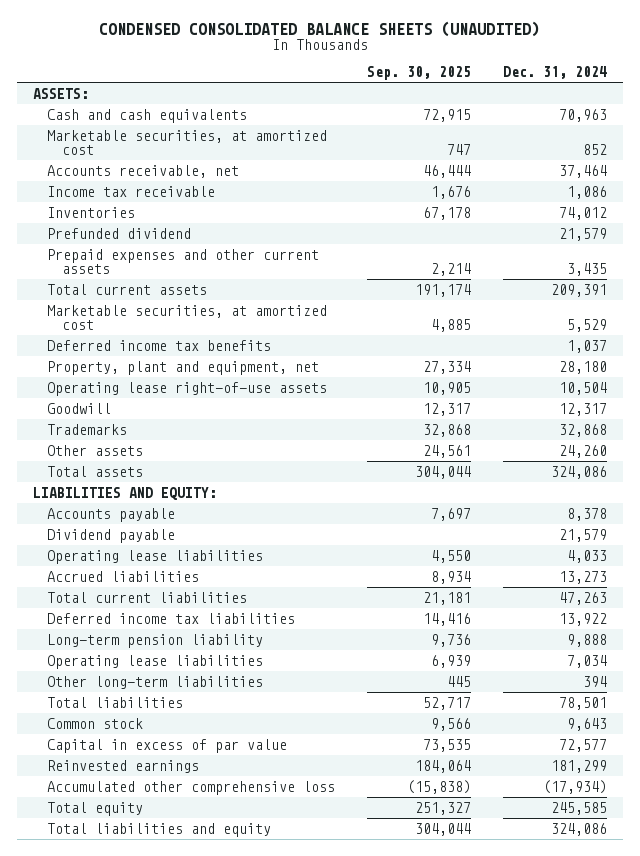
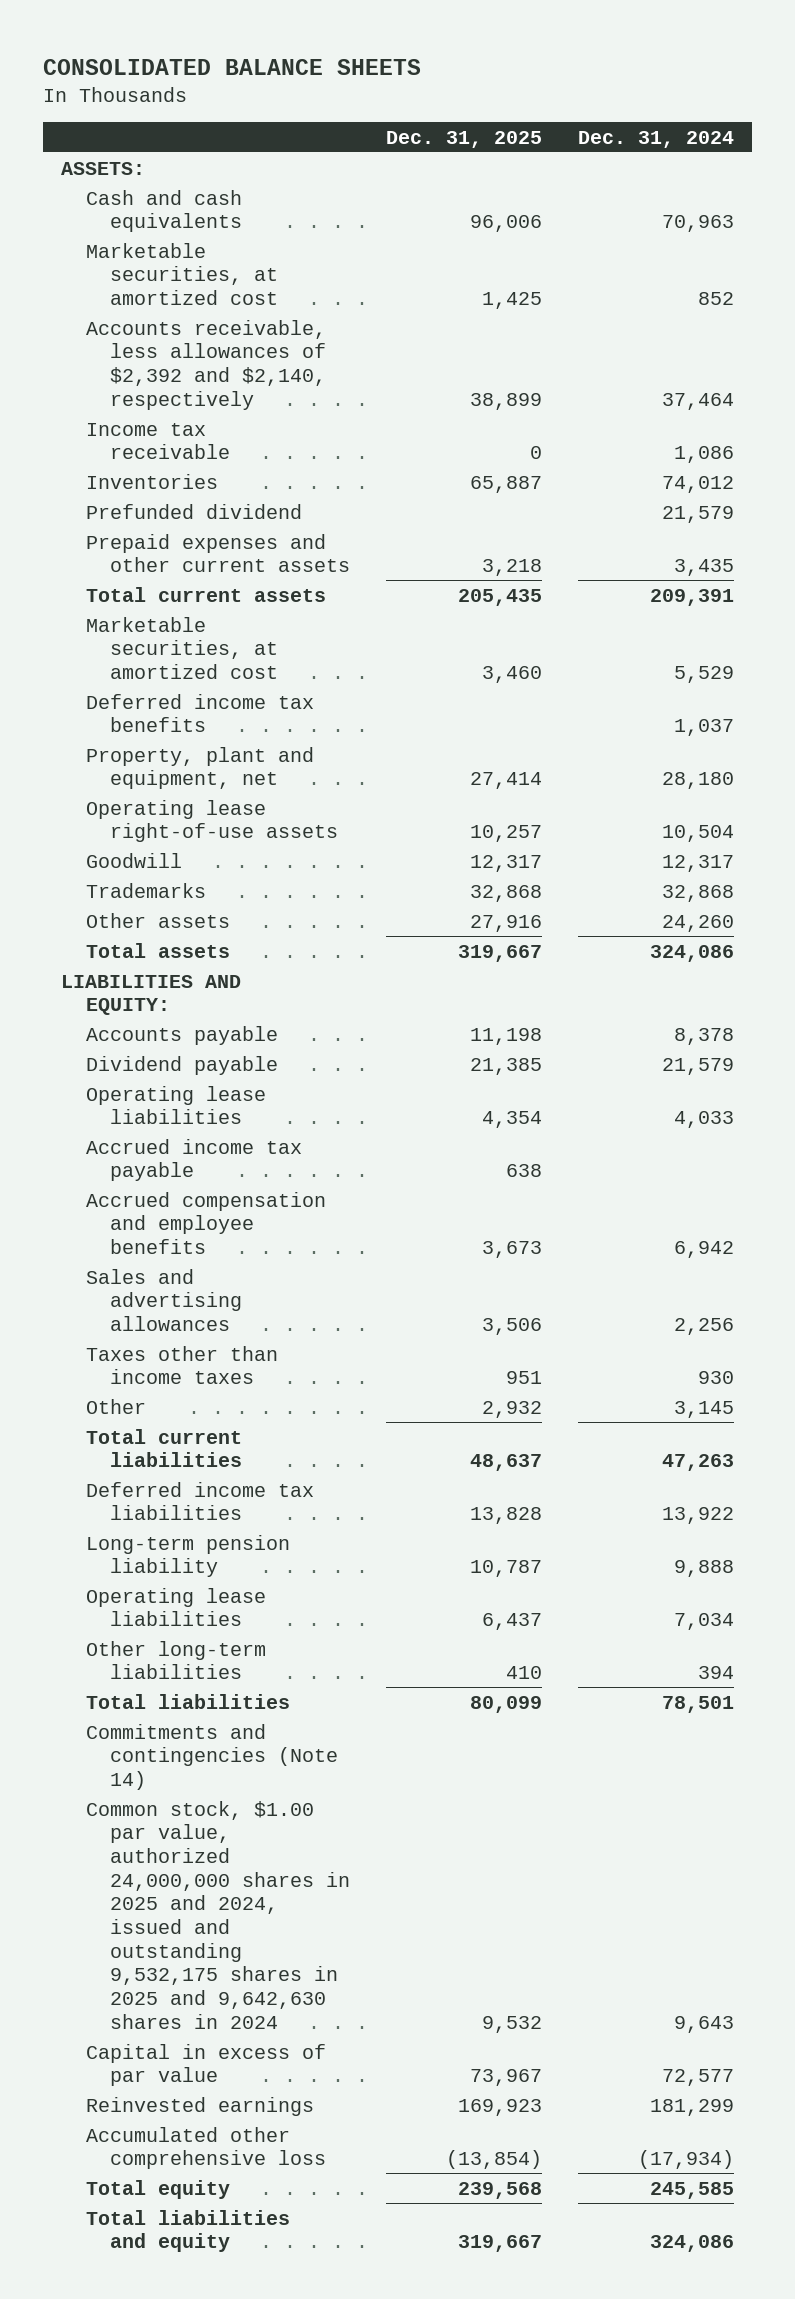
- CONDENSED CONSOLIDATED BALANCE SHEETS (UNAUDITED)
+ CONSOLIDATED BALANCE SHEETS
- | Sep. 30, 2025 | Dec. 31, 2024
+ | Dec. 31, 2025 | Dec. 31, 2024
- Accounts receivable, net | 46,444 | 37,464
+ Accounts receivable, less allowances of $2,392 and $2,140, respectively | 38,899 | 37,464
- Accrued liabilities | 8,934 | 13,273
+ Accrued income tax payable | 638 |
+ Accrued compensation and employee benefits | 3,673 | 6,942
+ Sales and advertising allowances | 3,506 | 2,256
+ Taxes other than income taxes | 951 | 930
+ Other | 2,932 | 3,145
- Common stock | 9,566 | 9,643
+ Commitments and contingencies (Note 14)
+ Common stock, $1.00 par value, authorized 24,000,000 shares in 2025 and 2024, issued and outstanding 9,532,175 shares in 2025 and 9,642,630 shares in 2024 | 9,532 | 9,643

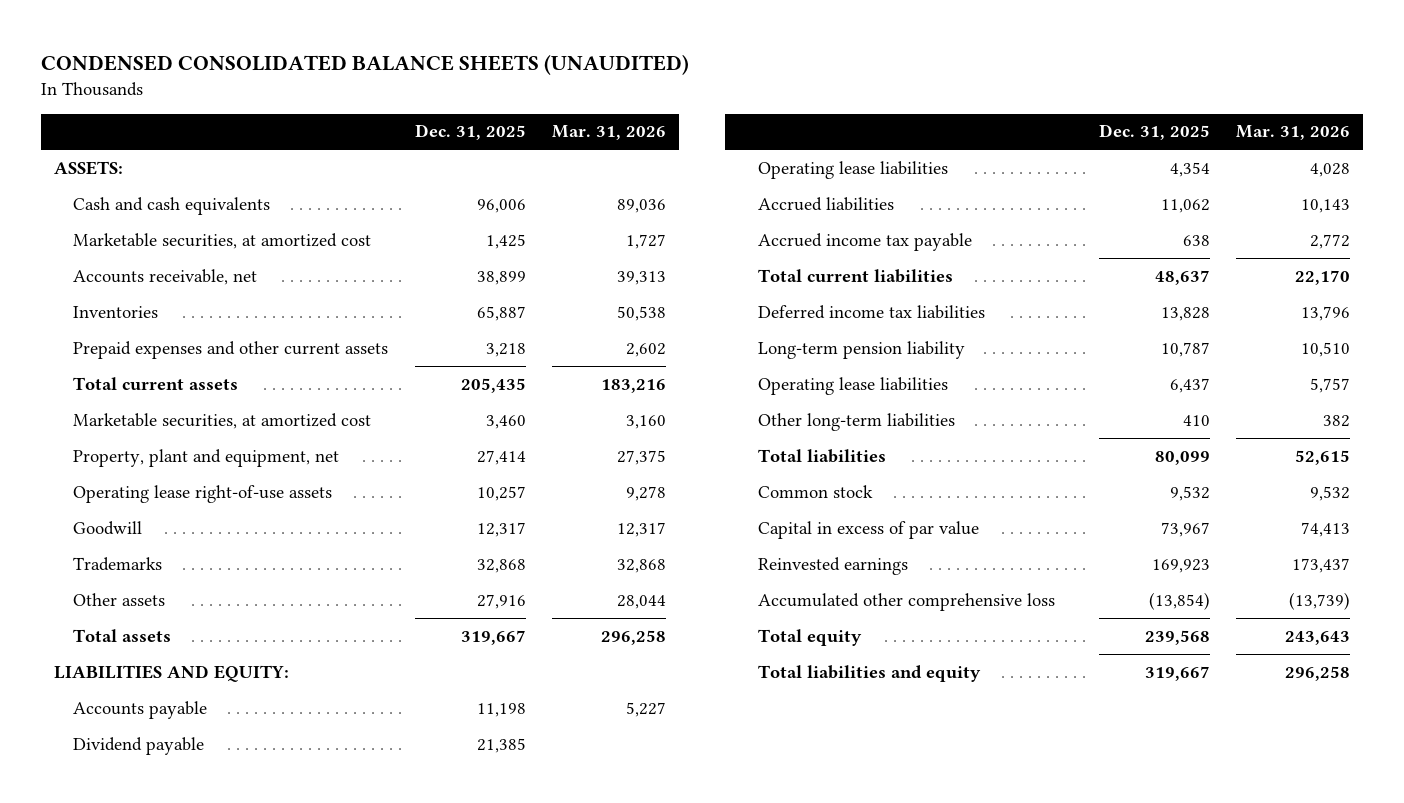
- CONSOLIDATED BALANCE SHEETS
+ CONDENSED CONSOLIDATED BALANCE SHEETS (UNAUDITED)
- | Dec. 31, 2025 | Dec. 31, 2024
+ | Dec. 31, 2025 | Mar. 31, 2026
- Accounts receivable, less allowances of $2,392 and $2,140, respectively | 38,899 | 37,464
- Income tax receivable | 0 | 1,086
+ Accounts receivable, net | 38,899 | 39,313
- Prefunded dividend | | 21,579
- Deferred income tax benefits | | 1,037
+ Accrued liabilities | 11,062 | 10,143
- Accrued compensation and employee benefits | 3,673 | 6,942
- Sales and advertising allowances | 3,506 | 2,256
- Taxes other than income taxes | 951 | 930
- Other | 2,932 | 3,145
- Commitments and contingencies (Note 14)
- Common stock, $1.00 par value, authorized 24,000,000 shares in 2025 and 2024, issued and outstanding 9,532,175 shares in 2025 and 9,642,630 shares in 2024 | 9,532 | 9,643
+ Common stock | 9,532 | 9,532

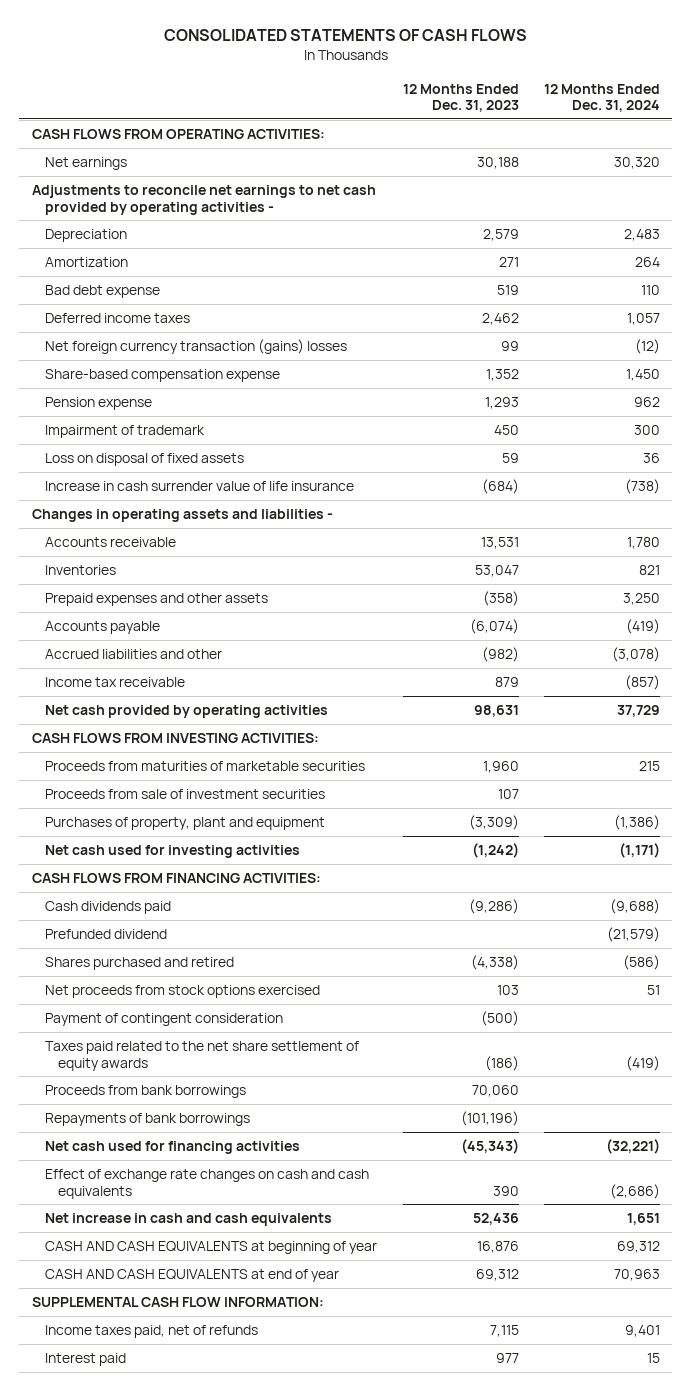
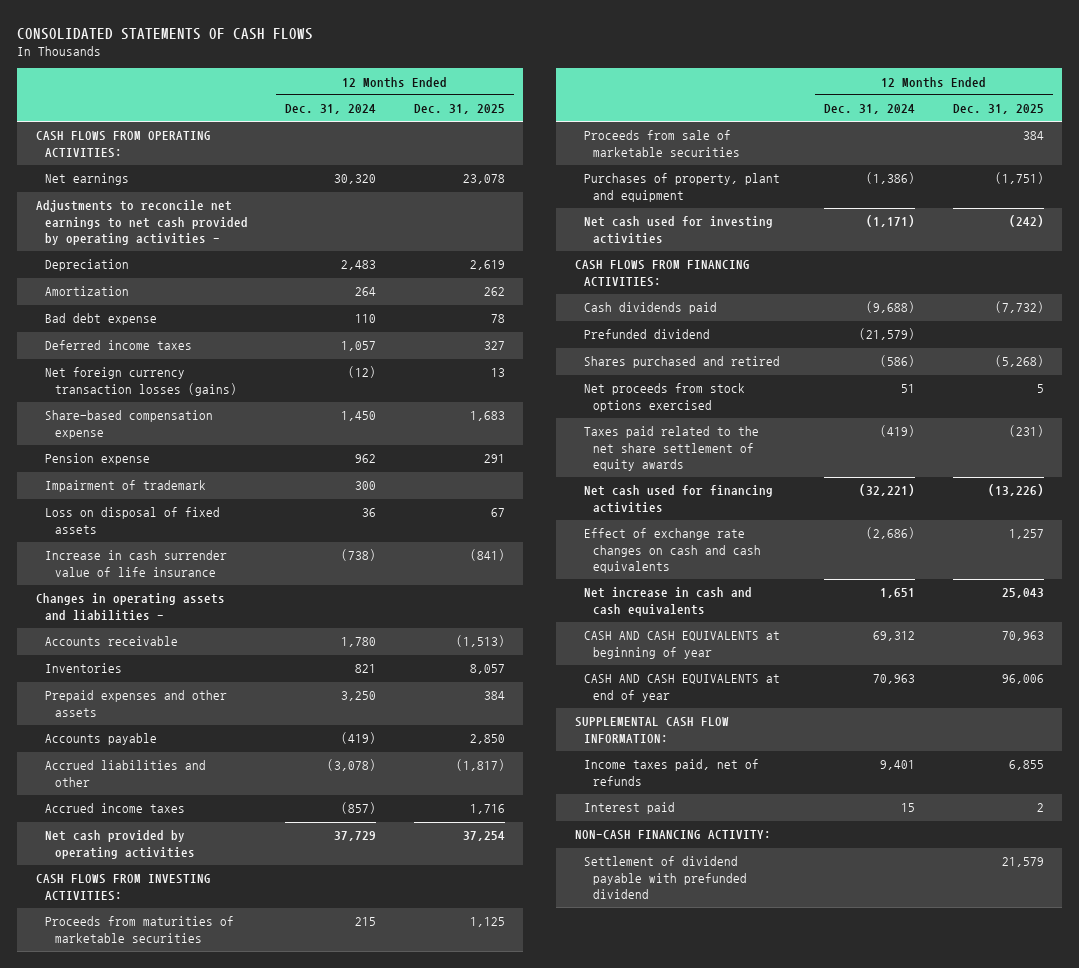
- | 12 Months Ended Dec. 31, 2023 | 12 Months Ended Dec. 31, 2024
+ | 12 Months Ended Dec. 31, 2024 | 12 Months Ended Dec. 31, 2025
- Net foreign currency transaction (gains) losses | 99 | (12)
+ Net foreign currency transaction losses (gains) | (12) | 13
- Income tax receivable | 879 | (857)
+ Accrued income taxes | (857) | 1,716
- Proceeds from sale of investment securities | 107 |
+ Proceeds from sale of marketable securities | | 384
- Payment of contingent consideration | (500) |
- Proceeds from bank borrowings | 70,060 |
- Repayments of bank borrowings | (101,196) |
+ NON-CASH FINANCING ACTIVITY:
+ Settlement of dividend payable with prefunded dividend | | 21,579

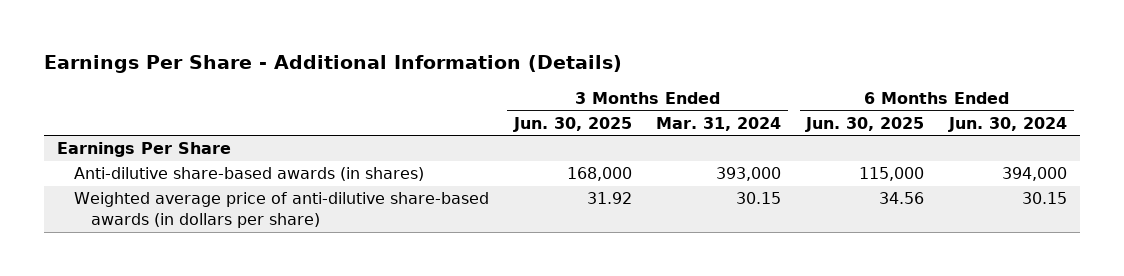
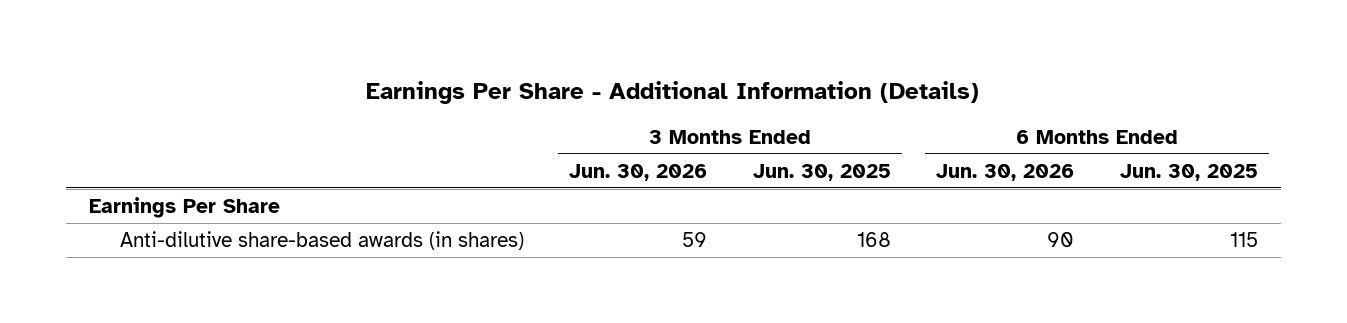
- | 3 Months Ended Jun. 30, 2025 | 3 Months Ended Mar. 31, 2024 | 6 Months Ended Jun. 30, 2025 | 6 Months Ended Jun. 30, 2024
+ | 3 Months Ended Jun. 30, 2026 | 3 Months Ended Jun. 30, 2025 | 6 Months Ended Jun. 30, 2026 | 6 Months Ended Jun. 30, 2025
- Anti-dilutive share-based awards (in shares) | 168,000 | 393,000 | 115,000 | 394,000
- Weighted average price of anti-dilutive share-based awards (in dollars per share) | 31.92 | 30.15 | 34.56 | 30.15
+ Anti-dilutive share-based awards (in shares) | 59 | 168 | 90 | 115

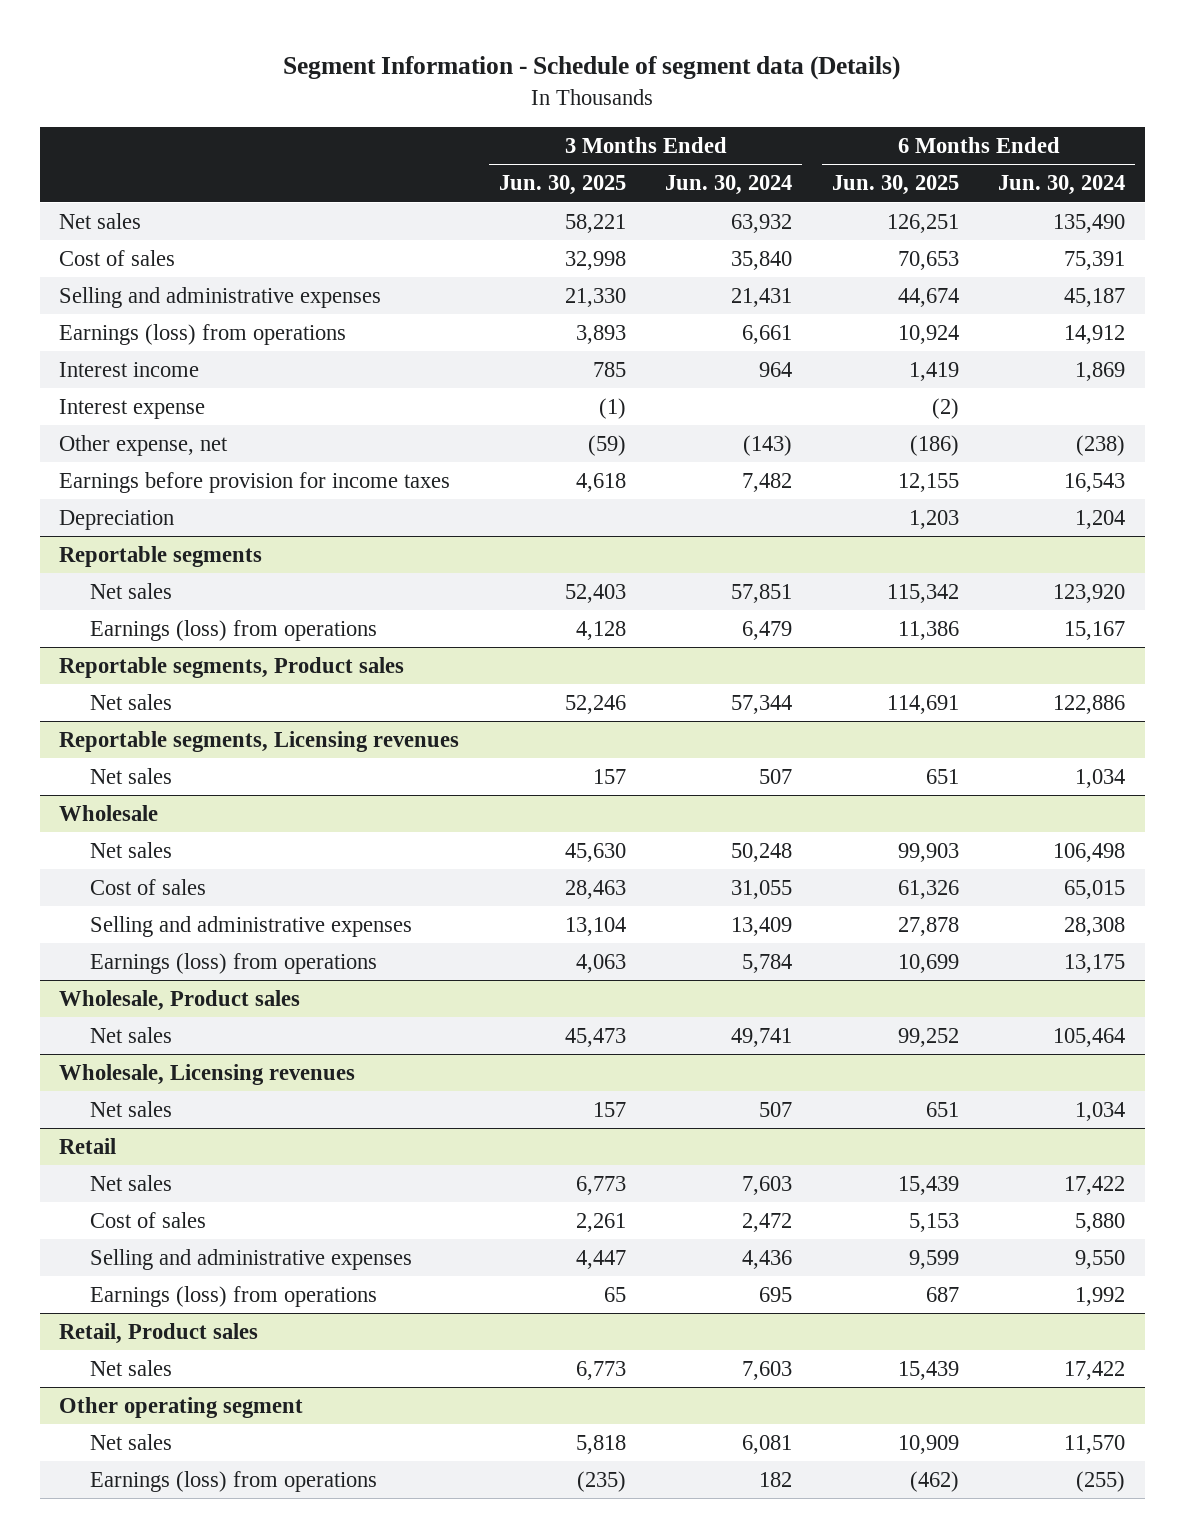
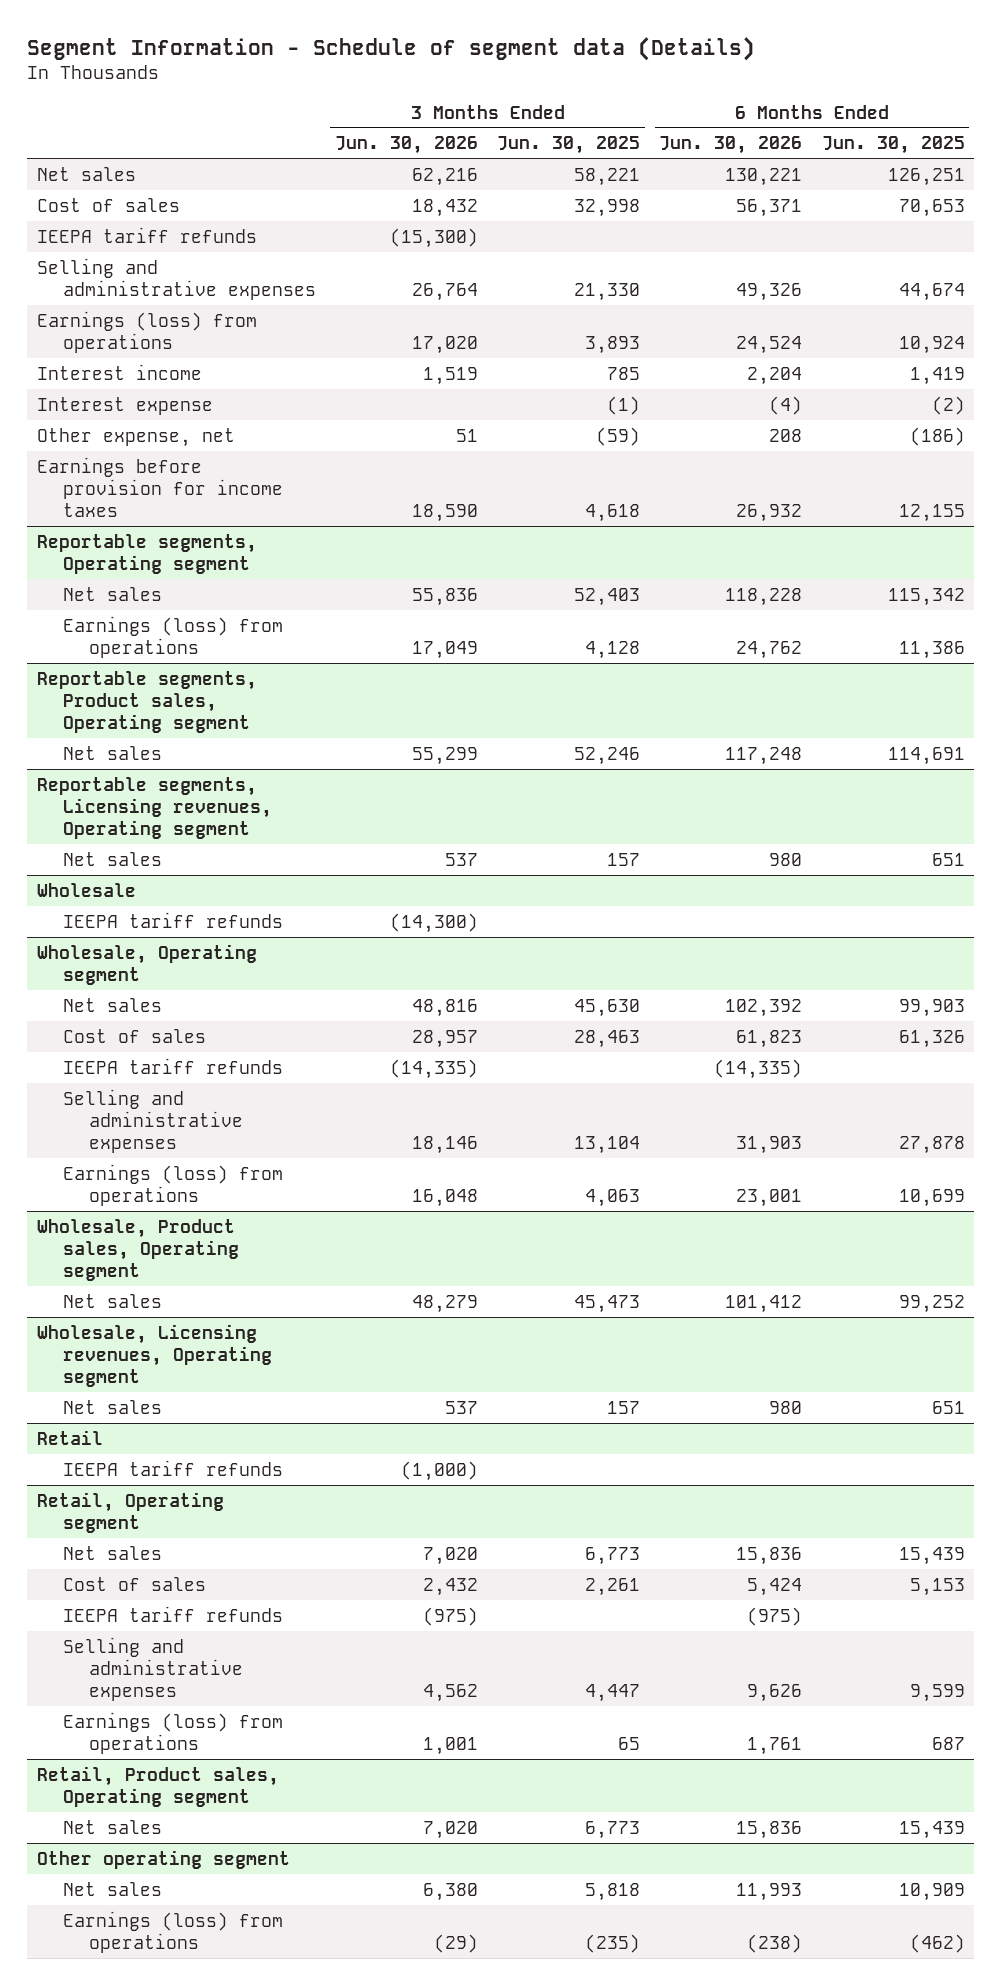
- | 3 Months Ended Jun. 30, 2025 | 3 Months Ended Jun. 30, 2024 | 6 Months Ended Jun. 30, 2025 | 6 Months Ended Jun. 30, 2024
+ | 3 Months Ended Jun. 30, 2026 | 3 Months Ended Jun. 30, 2025 | 6 Months Ended Jun. 30, 2026 | 6 Months Ended Jun. 30, 2025
+ IEEPA tariff refunds | (15,300) | | |
- Depreciation | | | 1,203 | 1,204
- Reportable segments
+ Reportable segments, Operating segment
- Reportable segments, Product sales
+ Reportable segments, Product sales, Operating segment
- Reportable segments, Licensing revenues
+ Reportable segments, Licensing revenues, Operating segment
@ Wholesale
+ IEEPA tariff refunds | (14,300) | | |
+ Wholesale, Operating segment
+ IEEPA tariff refunds | (14,335) | | (14,335) |
- Wholesale, Product sales
+ Wholesale, Product sales, Operating segment
- Wholesale, Licensing revenues
+ Wholesale, Licensing revenues, Operating segment
@ Retail
+ IEEPA tariff refunds | (1,000) | | |
+ Retail, Operating segment
+ IEEPA tariff refunds | (975) | | (975) |
- Retail, Product sales
+ Retail, Product sales, Operating segment

